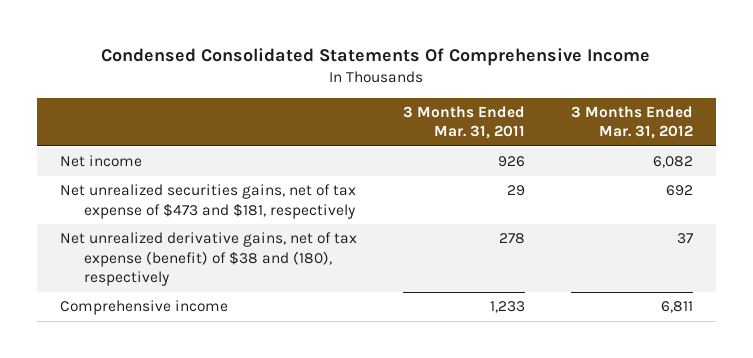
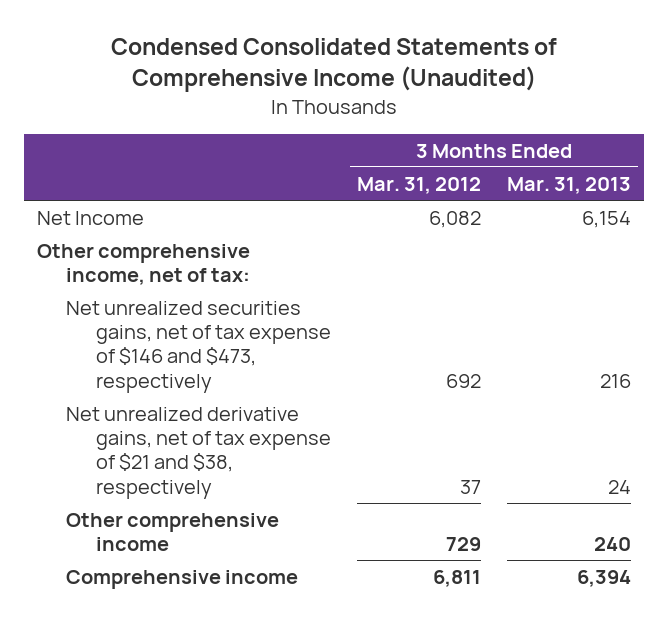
- Condensed Consolidated Statements Of Comprehensive Income
+ Condensed Consolidated Statements of Comprehensive Income (Unaudited)
- | 3 Months Ended Mar. 31, 2011 | 3 Months Ended Mar. 31, 2012
+ | 3 Months Ended Mar. 31, 2012 | 3 Months Ended Mar. 31, 2013
- Net income | 926 | 6,082
- Net unrealized securities gains, net of tax expense of $473 and $181, respectively | 29 | 692
- Net unrealized derivative gains, net of tax expense (benefit) of $38 and (180), respectively | 278 | 37
+ Net Income | 6,082 | 6,154
+ Other comprehensive income, net of tax:
+ Net unrealized securities gains, net of tax expense of $146 and $473, respectively | 692 | 216
+ Net unrealized derivative gains, net of tax expense of $21 and $38, respectively | 37 | 24
+ Other comprehensive income | 729 | 240

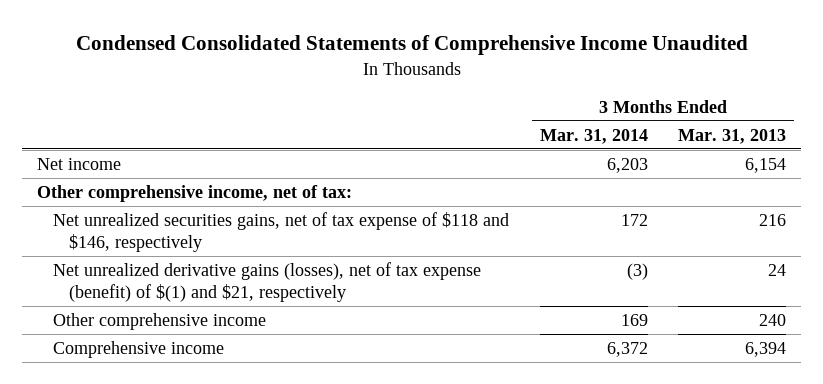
- Condensed Consolidated Statements of Comprehensive Income (Unaudited)
+ Condensed Consolidated Statements of Comprehensive Income Unaudited
- | 3 Months Ended Mar. 31, 2012 | 3 Months Ended Mar. 31, 2013
+ | 3 Months Ended Mar. 31, 2014 | 3 Months Ended Mar. 31, 2013
- Net Income | 6,082 | 6,154
+ Net income | 6,203 | 6,154
- Net unrealized securities gains, net of tax expense of $146 and $473, respectively | 692 | 216
- Net unrealized derivative gains, net of tax expense of $21 and $38, respectively | 37 | 24
+ Net unrealized securities gains, net of tax expense of $118 and $146, respectively | 172 | 216
+ Net unrealized derivative gains (losses), net of tax expense (benefit) of $(1) and $21, respectively | (3) | 24

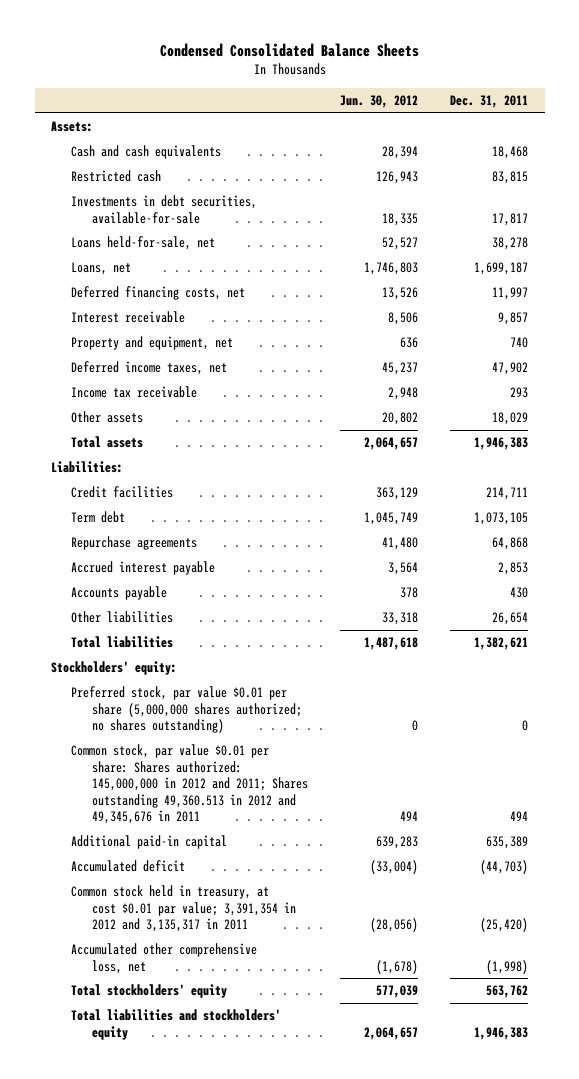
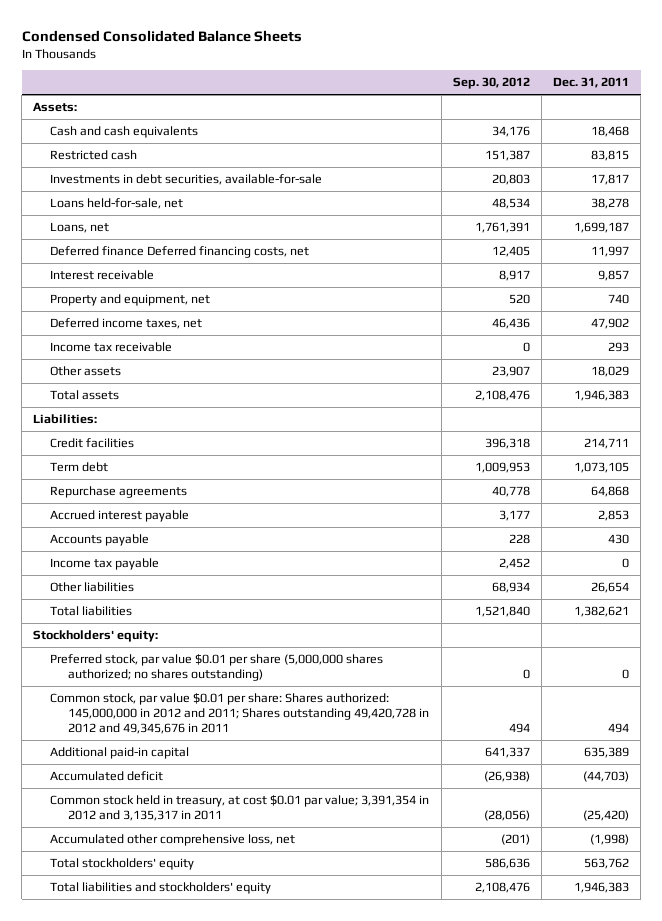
- | Jun. 30, 2012 | Dec. 31, 2011
+ | Sep. 30, 2012 | Dec. 31, 2011
- Deferred financing costs, net | 13,526 | 11,997
+ Deferred finance Deferred financing costs, net | 12,405 | 11,997
+ Income tax payable | 2,452 | 0
- Common stock, par value $0.01 per share: Shares authorized: 145,000,000 in 2012 and 2011; Shares outstanding 49,360.513 in 2012 and 49,345,676 in 2011 | 494 | 494
+ Common stock, par value $0.01 per share: Shares authorized: 145,000,000 in 2012 and 2011; Shares outstanding 49,420,728 in 2012 and 49,345,676 in 2011 | 494 | 494

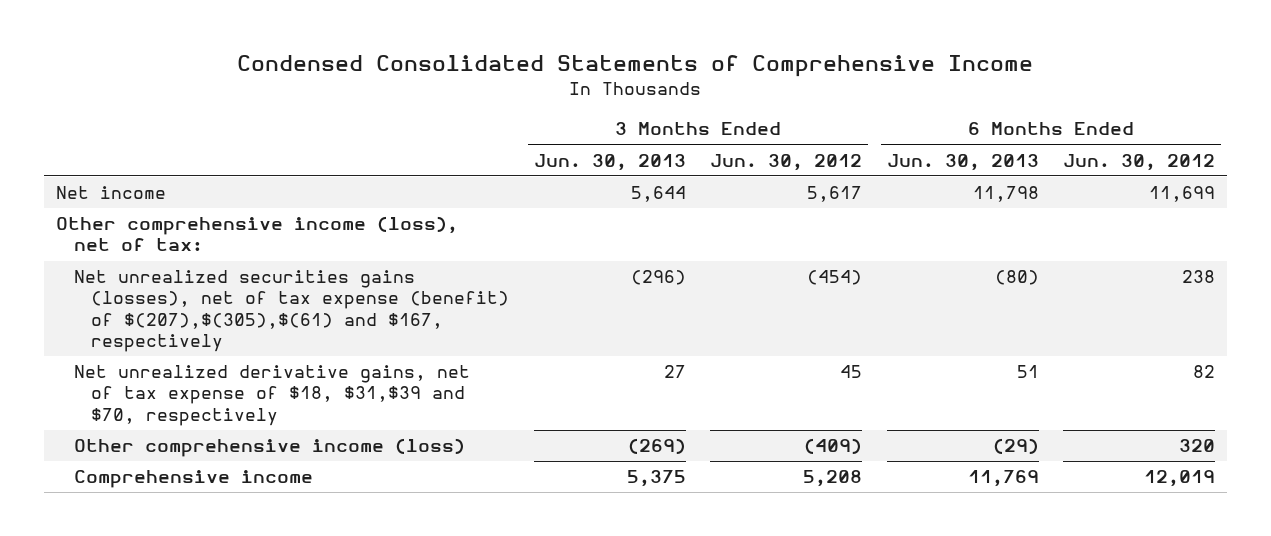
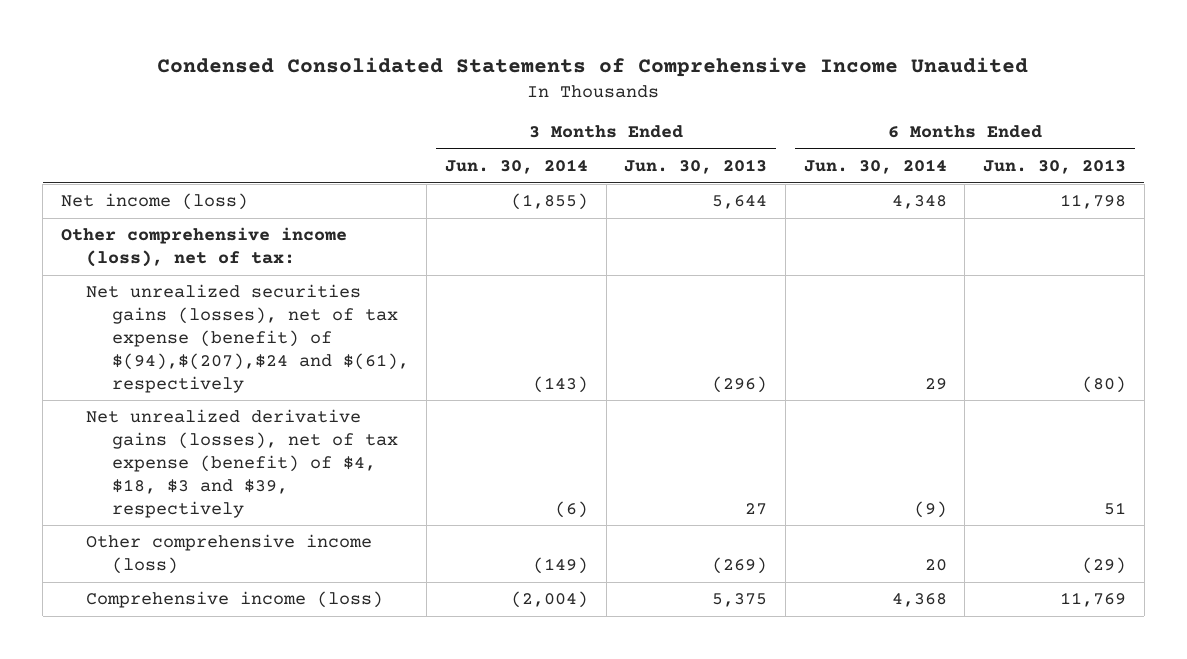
- Condensed Consolidated Statements of Comprehensive Income
+ Condensed Consolidated Statements of Comprehensive Income Unaudited
- | 3 Months Ended Jun. 30, 2013 | 3 Months Ended Jun. 30, 2012 | 6 Months Ended Jun. 30, 2013 | 6 Months Ended Jun. 30, 2012
+ | 3 Months Ended Jun. 30, 2014 | 3 Months Ended Jun. 30, 2013 | 6 Months Ended Jun. 30, 2014 | 6 Months Ended Jun. 30, 2013
- Net income | 5,644 | 5,617 | 11,798 | 11,699
+ Net income (loss) | (1,855) | 5,644 | 4,348 | 11,798
- Net unrealized securities gains (losses), net of tax expense (benefit) of $(207),$(305),$(61) and $167, respectively | (296) | (454) | (80) | 238
- Net unrealized derivative gains, net of tax expense of $18, $31,$39 and $70, respectively | 27 | 45 | 51 | 82
+ Net unrealized securities gains (losses), net of tax expense (benefit) of $(94),$(207),$24 and $(61), respectively | (143) | (296) | 29 | (80)
+ Net unrealized derivative gains (losses), net of tax expense (benefit) of $4, $18, $3 and $39, respectively | (6) | 27 | (9) | 51
- Comprehensive income | 5,375 | 5,208 | 11,769 | 12,019
+ Comprehensive income (loss) | (2,004) | 5,375 | 4,368 | 11,769

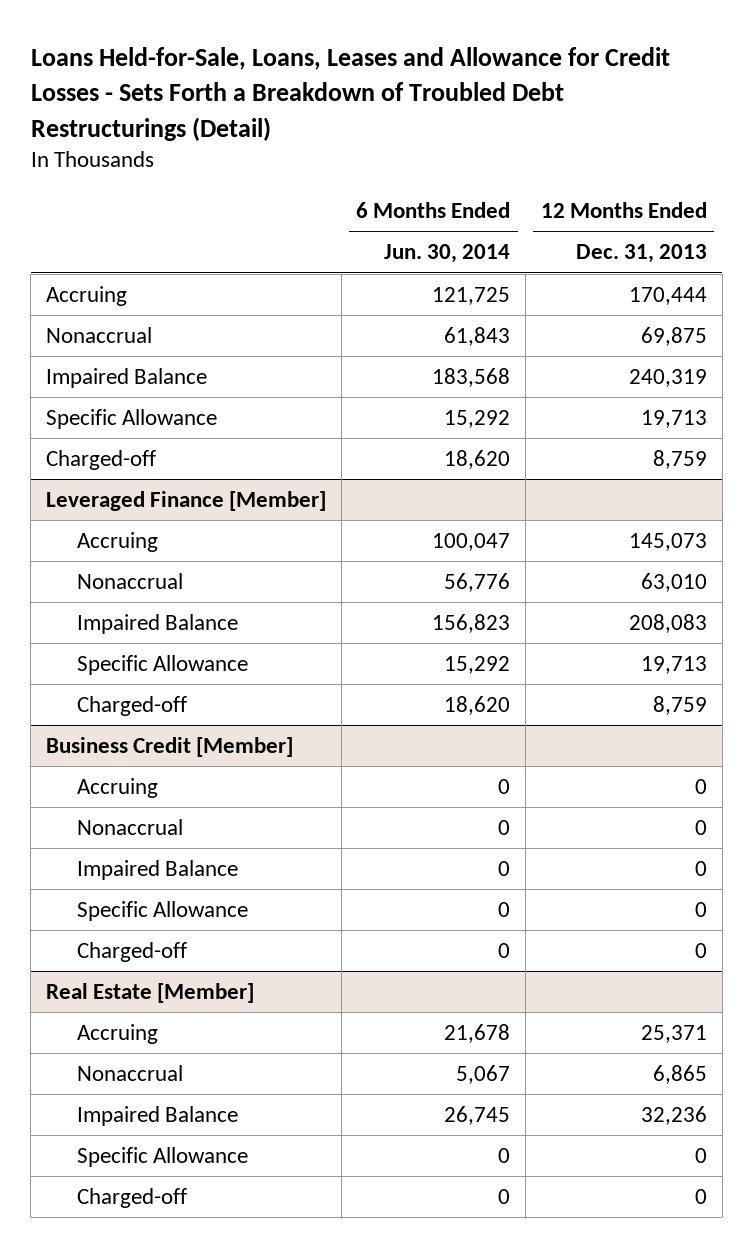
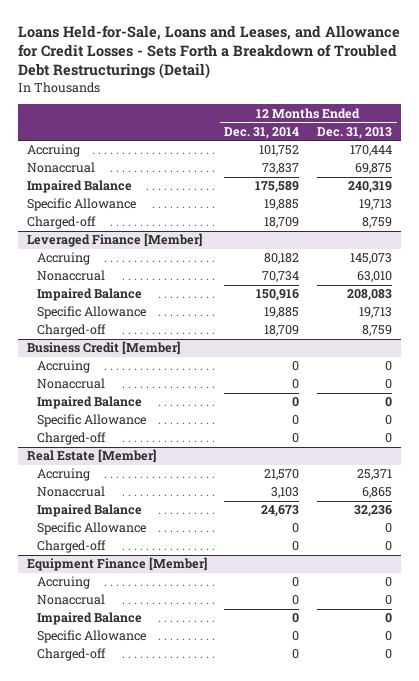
- Loans Held-for-Sale, Loans, Leases and Allowance for Credit Losses - Sets Forth a Breakdown of Troubled Debt Restructurings (Detail)
+ Loans Held-for-Sale, Loans and Leases, and Allowance for Credit Losses - Sets Forth a Breakdown of Troubled Debt Restructurings (Detail)
- | 6 Months Ended Jun. 30, 2014 | 12 Months Ended Dec. 31, 2013
+ | 12 Months Ended Dec. 31, 2014 | 12 Months Ended Dec. 31, 2013
+ Equipment Finance [Member]
+ Accruing | 0 | 0
+ Nonaccrual | 0 | 0
+ Impaired Balance | 0 | 0
+ Specific Allowance | 0 | 0
+ Charged-off | 0 | 0

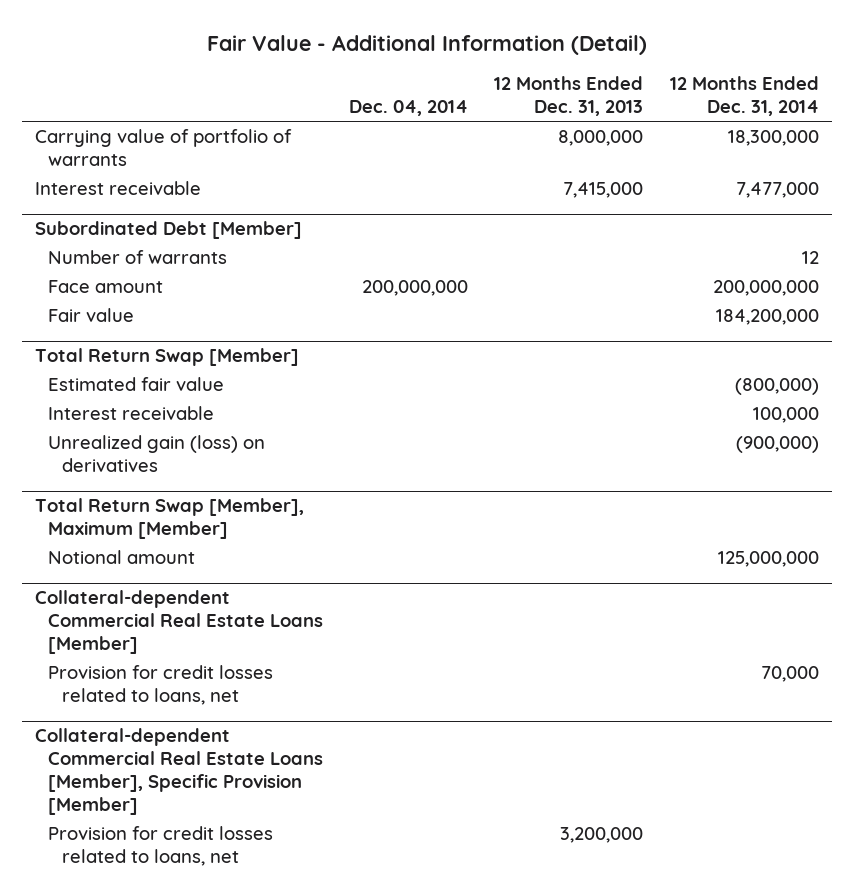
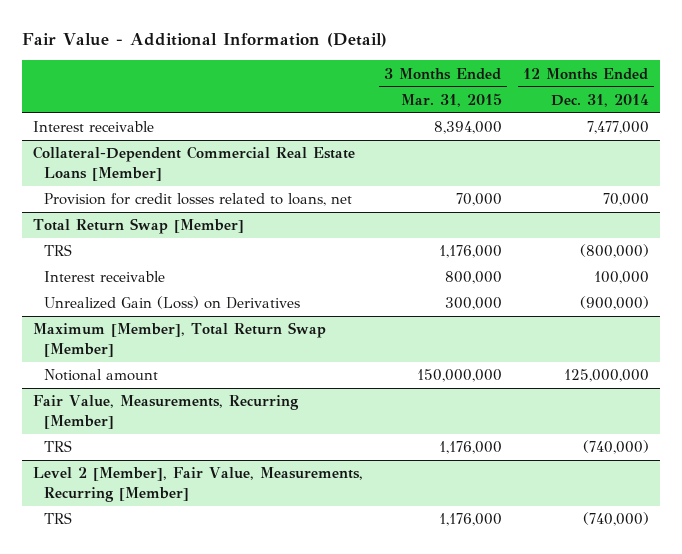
- | Dec. 04, 2014 | 12 Months Ended Dec. 31, 2013 | 12 Months Ended Dec. 31, 2014
+ | 3 Months Ended Mar. 31, 2015 | 12 Months Ended Dec. 31, 2014
- Carrying value of portfolio of warrants | | 8,000,000 | 18,300,000
- Subordinated Debt [Member]
- Number of warrants | | | 12
- Face amount | 200,000,000 | | 200,000,000
- Fair value | | | 184,200,000
+ Collateral-Dependent Commercial Real Estate Loans [Member]
+ Provision for credit losses related to loans, net | 70,000 | 70,000
@ Total Return Swap [Member]
- Estimated fair value | | | (800,000)
+ TRS | 1,176,000 | (800,000)
- Unrealized gain (loss) on derivatives | | | (900,000)
- Total Return Swap [Member], Maximum [Member]
@ Total Return Swap [Member]
+ Unrealized Gain (Loss) on Derivatives | 300,000 | (900,000)
+ Maximum [Member], Total Return Swap [Member]
- Collateral-dependent Commercial Real Estate Loans [Member]
- Provision for credit losses related to loans, net | | | 70,000
- Collateral-dependent Commercial Real Estate Loans [Member], Specific Provision [Member]
- Provision for credit losses related to loans, net | | 3,200,000 |
+ Fair Value, Measurements, Recurring [Member]
+ TRS | 1,176,000 | (740,000)
+ Level 2 [Member], Fair Value, Measurements, Recurring [Member]
+ TRS | 1,176,000 | (740,000)

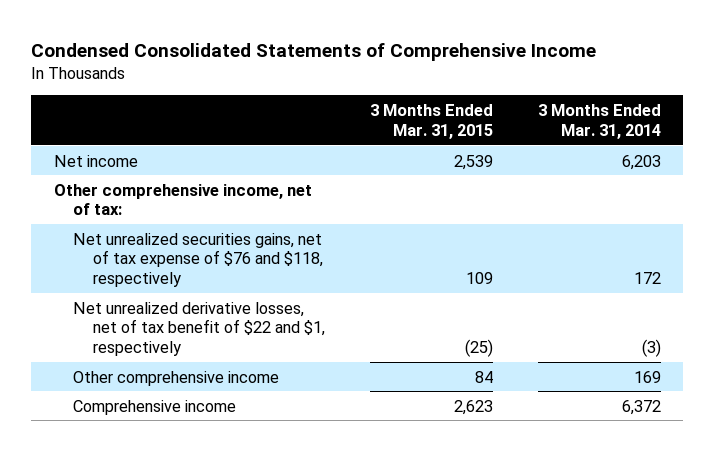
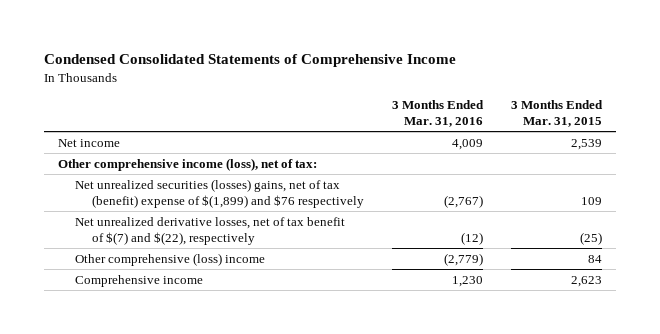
- | 3 Months Ended Mar. 31, 2015 | 3 Months Ended Mar. 31, 2014
+ | 3 Months Ended Mar. 31, 2016 | 3 Months Ended Mar. 31, 2015
- Other comprehensive income, net of tax:
- Net unrealized securities gains, net of tax expense of $76 and $118, respectively | 109 | 172
- Net unrealized derivative losses, net of tax benefit of $22 and $1, respectively | (25) | (3)
- Other comprehensive income | 84 | 169
+ Other comprehensive income (loss), net of tax:
+ Net unrealized securities (losses) gains, net of tax (benefit) expense of $(1,899) and $76 respectively | (2,767) | 109
+ Net unrealized derivative losses, net of tax benefit of $(7) and $(22), respectively | (12) | (25)
+ Other comprehensive (loss) income | (2,779) | 84

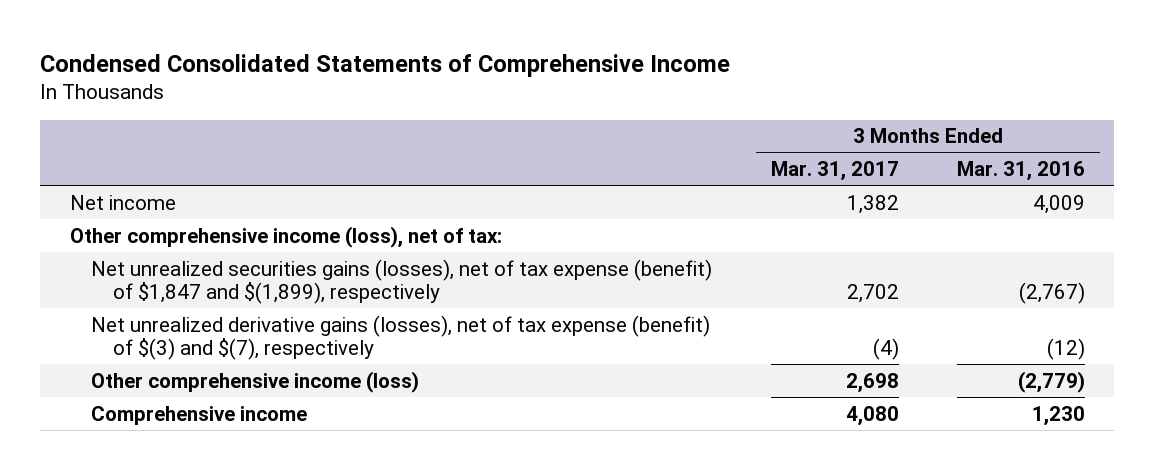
- | 3 Months Ended Mar. 31, 2016 | 3 Months Ended Mar. 31, 2015
+ | 3 Months Ended Mar. 31, 2017 | 3 Months Ended Mar. 31, 2016
- Net unrealized securities (losses) gains, net of tax (benefit) expense of $(1,899) and $76 respectively | (2,767) | 109
- Net unrealized derivative losses, net of tax benefit of $(7) and $(22), respectively | (12) | (25)
- Other comprehensive (loss) income | (2,779) | 84
+ Net unrealized securities gains (losses), net of tax expense (benefit) of $1,847 and $(1,899), respectively | 2,702 | (2,767)
+ Net unrealized derivative gains (losses), net of tax expense (benefit) of $(3) and $(7), respectively | (4) | (12)
+ Other comprehensive income (loss) | 2,698 | (2,779)

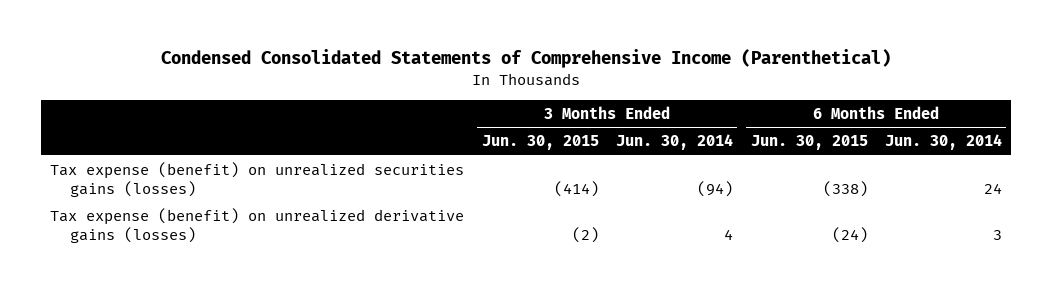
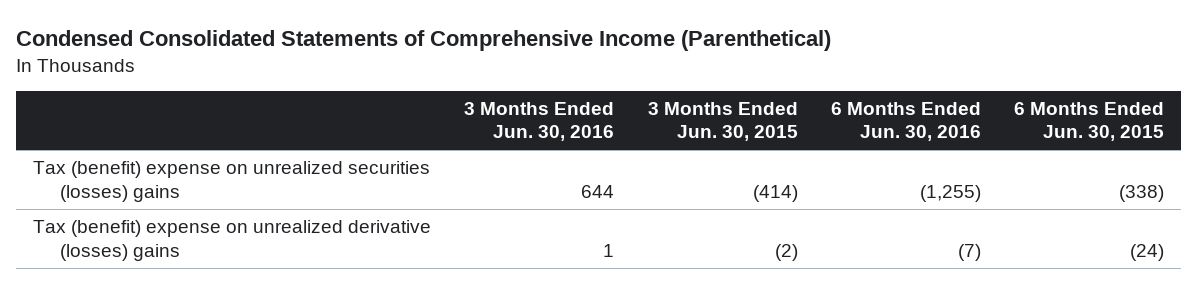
- | 3 Months Ended Jun. 30, 2015 | 3 Months Ended Jun. 30, 2014 | 6 Months Ended Jun. 30, 2015 | 6 Months Ended Jun. 30, 2014
+ | 3 Months Ended Jun. 30, 2016 | 3 Months Ended Jun. 30, 2015 | 6 Months Ended Jun. 30, 2016 | 6 Months Ended Jun. 30, 2015
- Tax expense (benefit) on unrealized securities gains (losses) | (414) | (94) | (338) | 24
- Tax expense (benefit) on unrealized derivative gains (losses) | (2) | 4 | (24) | 3
+ Tax (benefit) expense on unrealized securities (losses) gains | 644 | (414) | (1,255) | (338)
+ Tax (benefit) expense on unrealized derivative (losses) gains | 1 | (2) | (7) | (24)

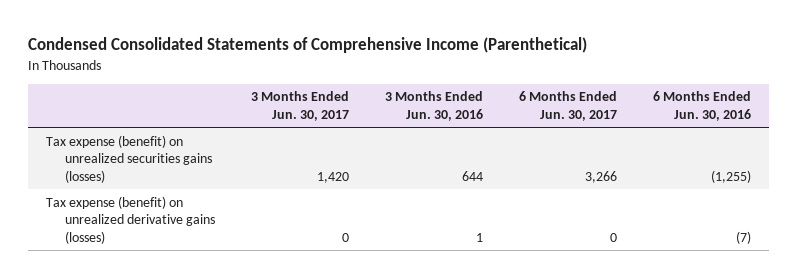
- | 3 Months Ended Jun. 30, 2016 | 3 Months Ended Jun. 30, 2015 | 6 Months Ended Jun. 30, 2016 | 6 Months Ended Jun. 30, 2015
+ | 3 Months Ended Jun. 30, 2017 | 3 Months Ended Jun. 30, 2016 | 6 Months Ended Jun. 30, 2017 | 6 Months Ended Jun. 30, 2016
- Tax (benefit) expense on unrealized securities (losses) gains | 644 | (414) | (1,255) | (338)
- Tax (benefit) expense on unrealized derivative (losses) gains | 1 | (2) | (7) | (24)
+ Tax expense (benefit) on unrealized securities gains (losses) | 1,420 | 644 | 3,266 | (1,255)
+ Tax expense (benefit) on unrealized derivative gains (losses) | 0 | 1 | 0 | (7)

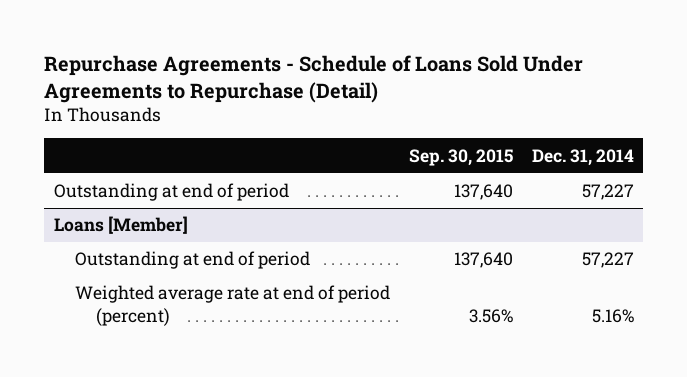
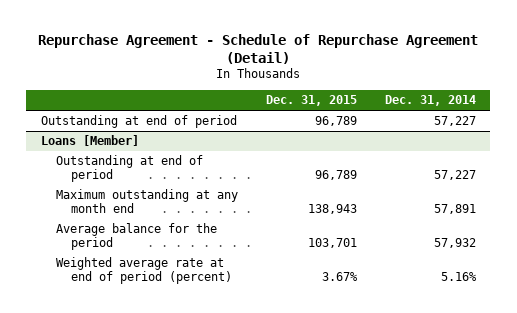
- Repurchase Agreements - Schedule of Loans Sold Under Agreements to Repurchase (Detail)
+ Repurchase Agreement - Schedule of Repurchase Agreement (Detail)
- | Sep. 30, 2015 | Dec. 31, 2014
+ | Dec. 31, 2015 | Dec. 31, 2014
@ Loans [Member]
+ Maximum outstanding at any month end | 138,943 | 57,891
+ Average balance for the period | 103,701 | 57,932

